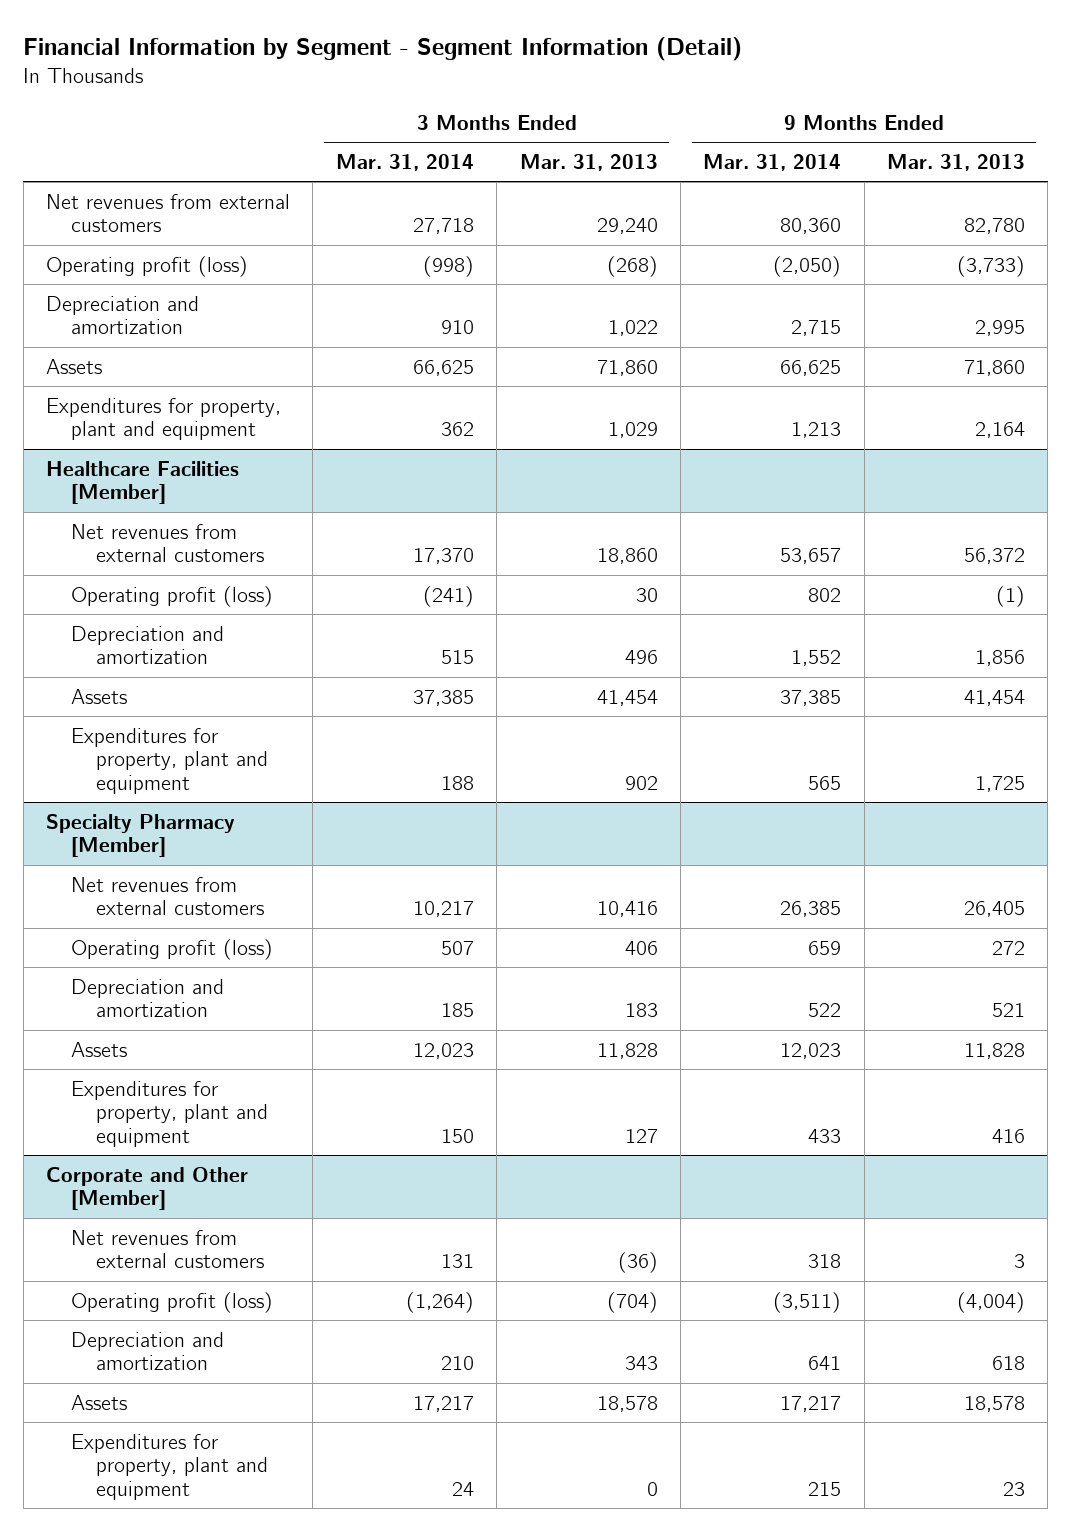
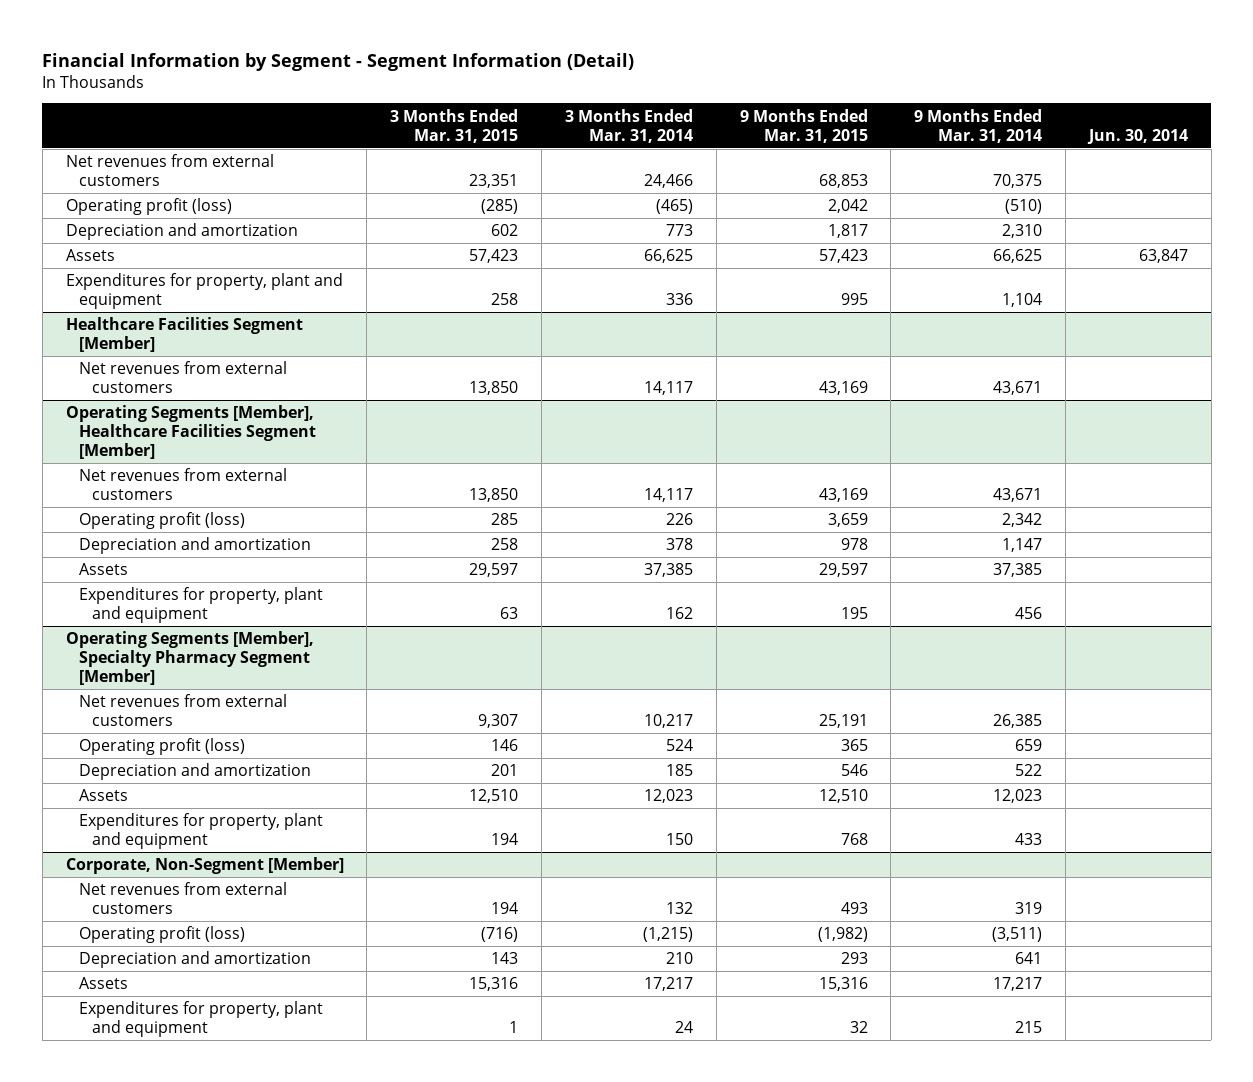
- | 3 Months Ended Mar. 31, 2014 | 3 Months Ended Mar. 31, 2013 | 9 Months Ended Mar. 31, 2014 | 9 Months Ended Mar. 31, 2013
+ | 3 Months Ended Mar. 31, 2015 | 3 Months Ended Mar. 31, 2014 | 9 Months Ended Mar. 31, 2015 | 9 Months Ended Mar. 31, 2014 | Jun. 30, 2014
- Net revenues from external customers | 27,718 | 29,240 | 80,360 | 82,780
- Operating profit (loss) | (998) | (268) | (2,050) | (3,733)
- Depreciation and amortization | 910 | 1,022 | 2,715 | 2,995
+ Net revenues from external customers | 23,351 | 24,466 | 68,853 | 70,375 |
+ Operating profit (loss) | (285) | (465) | 2,042 | (510) |
+ Depreciation and amortization | 602 | 773 | 1,817 | 2,310 |
- Expenditures for property, plant and equipment | 362 | 1,029 | 1,213 | 2,164
- Healthcare Facilities [Member]
- Net revenues from external customers | 17,370 | 18,860 | 53,657 | 56,372
- Operating profit (loss) | (241) | 30 | 802 | (1)
- Depreciation and amortization | 515 | 496 | 1,552 | 1,856
+ Expenditures for property, plant and equipment | 258 | 336 | 995 | 1,104 |
+ Healthcare Facilities Segment [Member]
+ Net revenues from external customers | 13,850 | 14,117 | 43,169 | 43,671 |
+ Operating Segments [Member], Healthcare Facilities Segment [Member]
+ Net revenues from external customers | 13,850 | 14,117 | 43,169 | 43,671 |
+ Operating profit (loss) | 285 | 226 | 3,659 | 2,342 |
+ Depreciation and amortization | 258 | 378 | 978 | 1,147 |
- Expenditures for property, plant and equipment | 188 | 902 | 565 | 1,725
- Specialty Pharmacy [Member]
+ Expenditures for property, plant and equipment | 63 | 162 | 195 | 456 |
+ Operating Segments [Member], Specialty Pharmacy Segment [Member]
- Operating profit (loss) | 507 | 406 | 659 | 272
+ Operating profit (loss) | 146 | 524 | 365 | 659 |
- Corporate and Other [Member]
- Net revenues from external customers | 131 | (36) | 318 | 3
- Operating profit (loss) | (1,264) | (704) | (3,511) | (4,004)
+ Corporate, Non-Segment [Member]
+ Net revenues from external customers | 194 | 132 | 493 | 319 |
+ Operating profit (loss) | (716) | (1,215) | (1,982) | (3,511) |

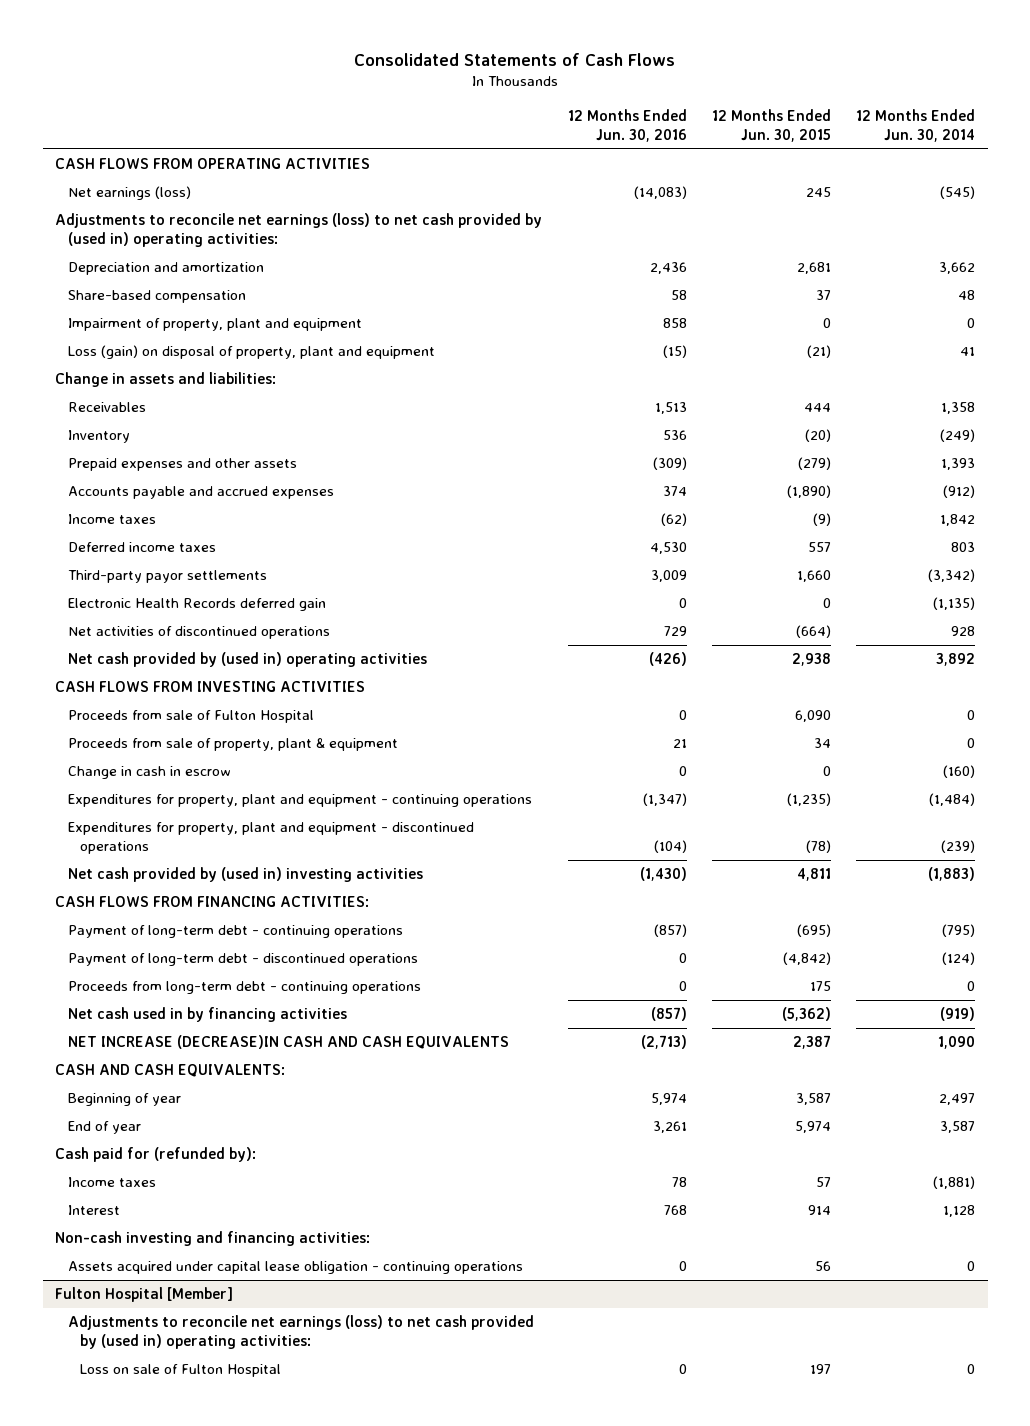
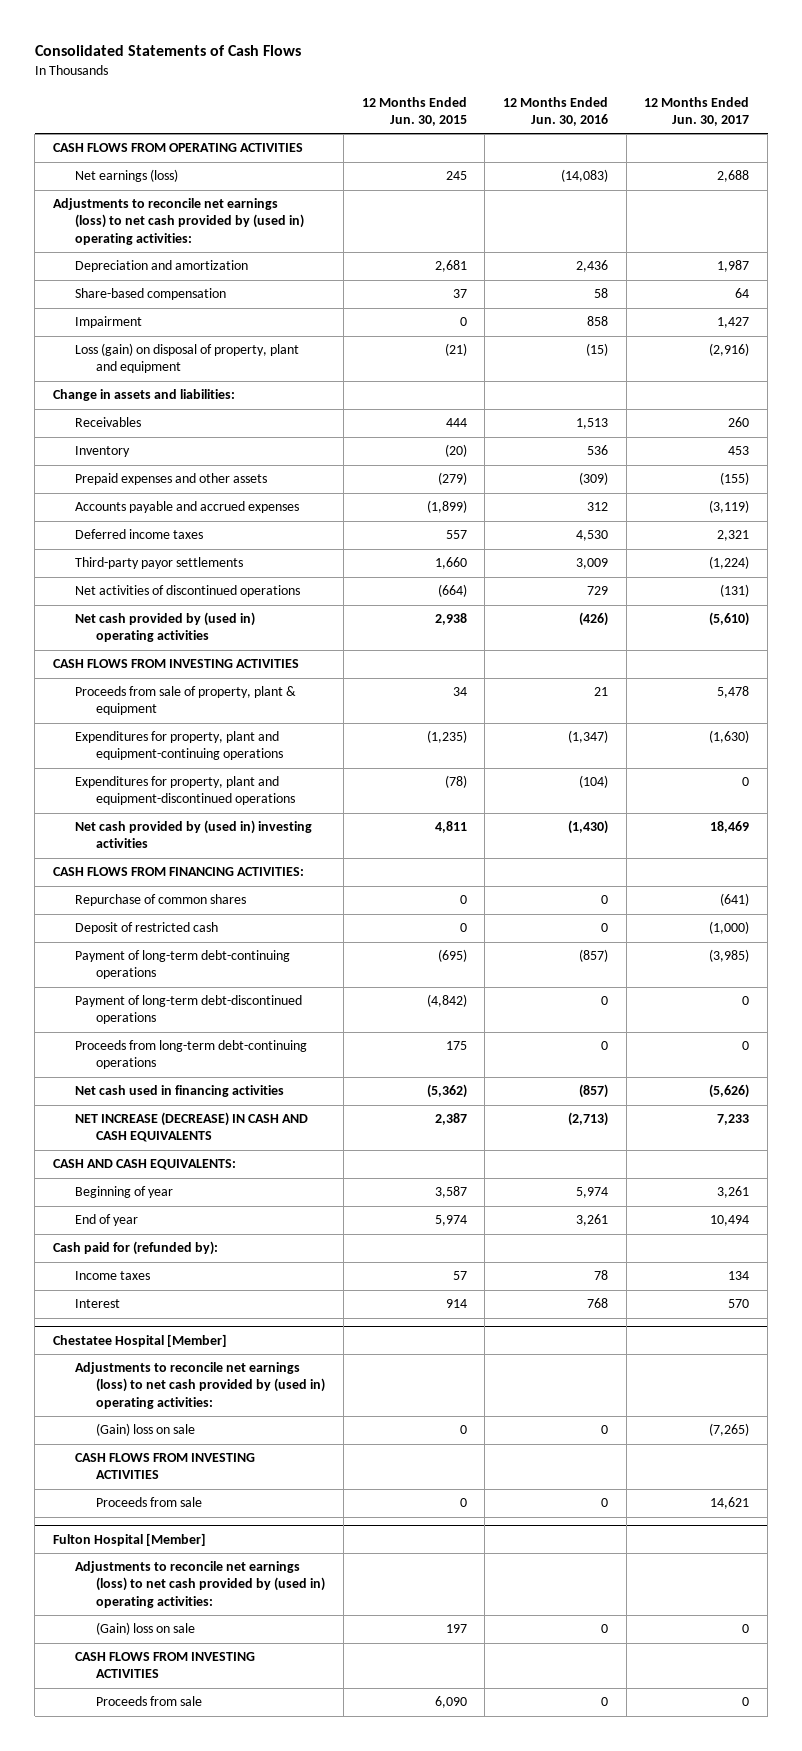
- | 12 Months Ended Jun. 30, 2016 | 12 Months Ended Jun. 30, 2015 | 12 Months Ended Jun. 30, 2014
+ | 12 Months Ended Jun. 30, 2015 | 12 Months Ended Jun. 30, 2016 | 12 Months Ended Jun. 30, 2017
- Impairment of property, plant and equipment | 858 | 0 | 0
+ Impairment | 0 | 858 | 1,427
- Accounts payable and accrued expenses | 374 | (1,890) | (912)
- Income taxes | (62) | (9) | 1,842
+ Accounts payable and accrued expenses | (1,899) | 312 | (3,119)
- Electronic Health Records deferred gain | 0 | 0 | (1,135)
- Proceeds from sale of Fulton Hospital | 0 | 6,090 | 0
- Change in cash in escrow | 0 | 0 | (160)
- Expenditures for property, plant and equipment - continuing operations | (1,347) | (1,235) | (1,484)
- Expenditures for property, plant and equipment - discontinued operations | (104) | (78) | (239)
+ Expenditures for property, plant and equipment-continuing operations | (1,235) | (1,347) | (1,630)
+ Expenditures for property, plant and equipment-discontinued operations | (78) | (104) | 0
- Payment of long-term debt - continuing operations | (857) | (695) | (795)
- Payment of long-term debt - discontinued operations | 0 | (4,842) | (124)
- Proceeds from long-term debt - continuing operations | 0 | 175 | 0
- Net cash used in by financing activities | (857) | (5,362) | (919)
- NET INCREASE (DECREASE)IN CASH AND CASH EQUIVALENTS | (2,713) | 2,387 | 1,090
+ Repurchase of common shares | 0 | 0 | (641)
+ Deposit of restricted cash | 0 | 0 | (1,000)
+ Payment of long-term debt-continuing operations | (695) | (857) | (3,985)
+ Payment of long-term debt-discontinued operations | (4,842) | 0 | 0
+ Proceeds from long-term debt-continuing operations | 175 | 0 | 0
+ Net cash used in financing activities | (5,362) | (857) | (5,626)
+ NET INCREASE (DECREASE) IN CASH AND CASH EQUIVALENTS | 2,387 | (2,713) | 7,233
- Non-cash investing and financing activities:
- Assets acquired under capital lease obligation - continuing operations | 0 | 56 | 0
+ Chestatee Hospital [Member]
+ Adjustments to reconcile net earnings (loss) to net cash provided by (used in) operating activities:
+ (Gain) loss on sale | 0 | 0 | (7,265)
+ CASH FLOWS FROM INVESTING ACTIVITIES
+ Proceeds from sale | 0 | 0 | 14,621
@ Fulton Hospital [Member]
- Loss on sale of Fulton Hospital | 0 | 197 | 0
+ (Gain) loss on sale | 197 | 0 | 0
+ CASH FLOWS FROM INVESTING ACTIVITIES
+ Proceeds from sale | 6,090 | 0 | 0

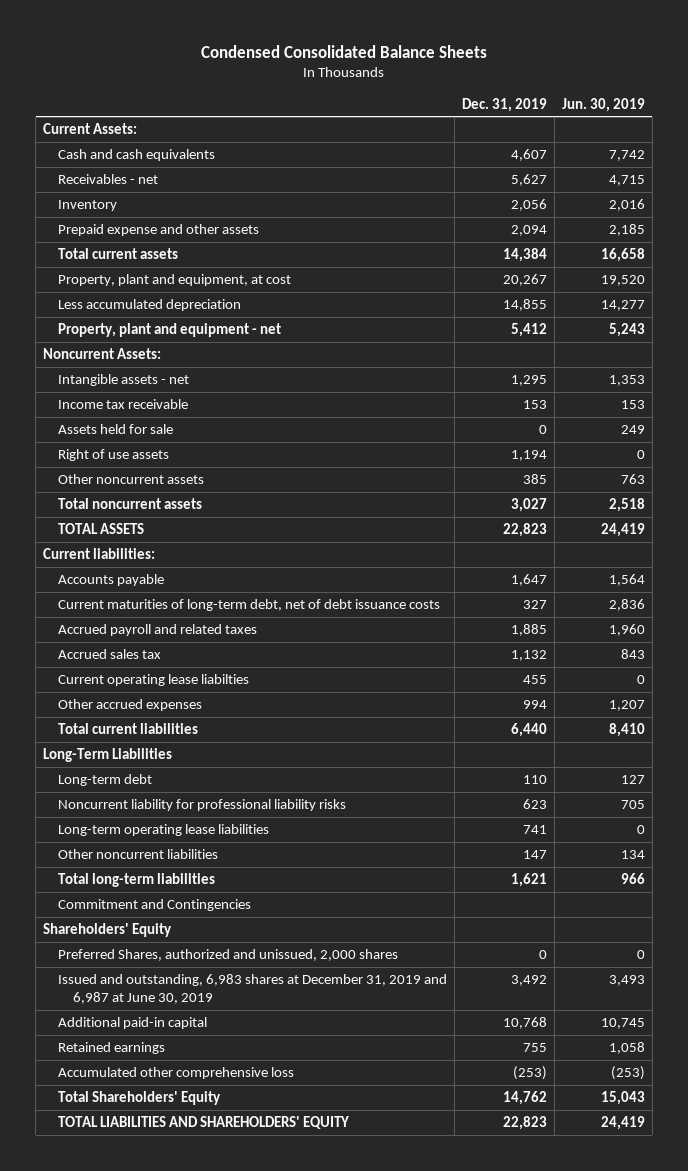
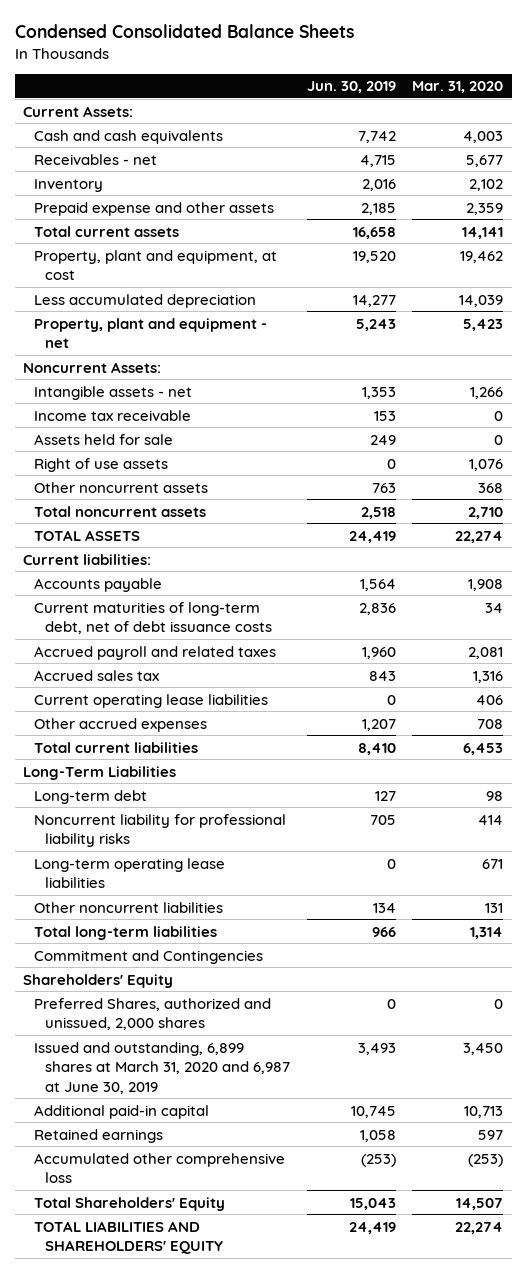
- | Dec. 31, 2019 | Jun. 30, 2019
+ | Jun. 30, 2019 | Mar. 31, 2020
- Current operating lease liabilties | 455 | 0
+ Current operating lease liabilities | 0 | 406
- Issued and outstanding, 6,983 shares at December 31, 2019 and 6,987 at June 30, 2019 | 3,492 | 3,493
+ Issued and outstanding, 6,899 shares at March 31, 2020 and 6,987 at June 30, 2019 | 3,493 | 3,450

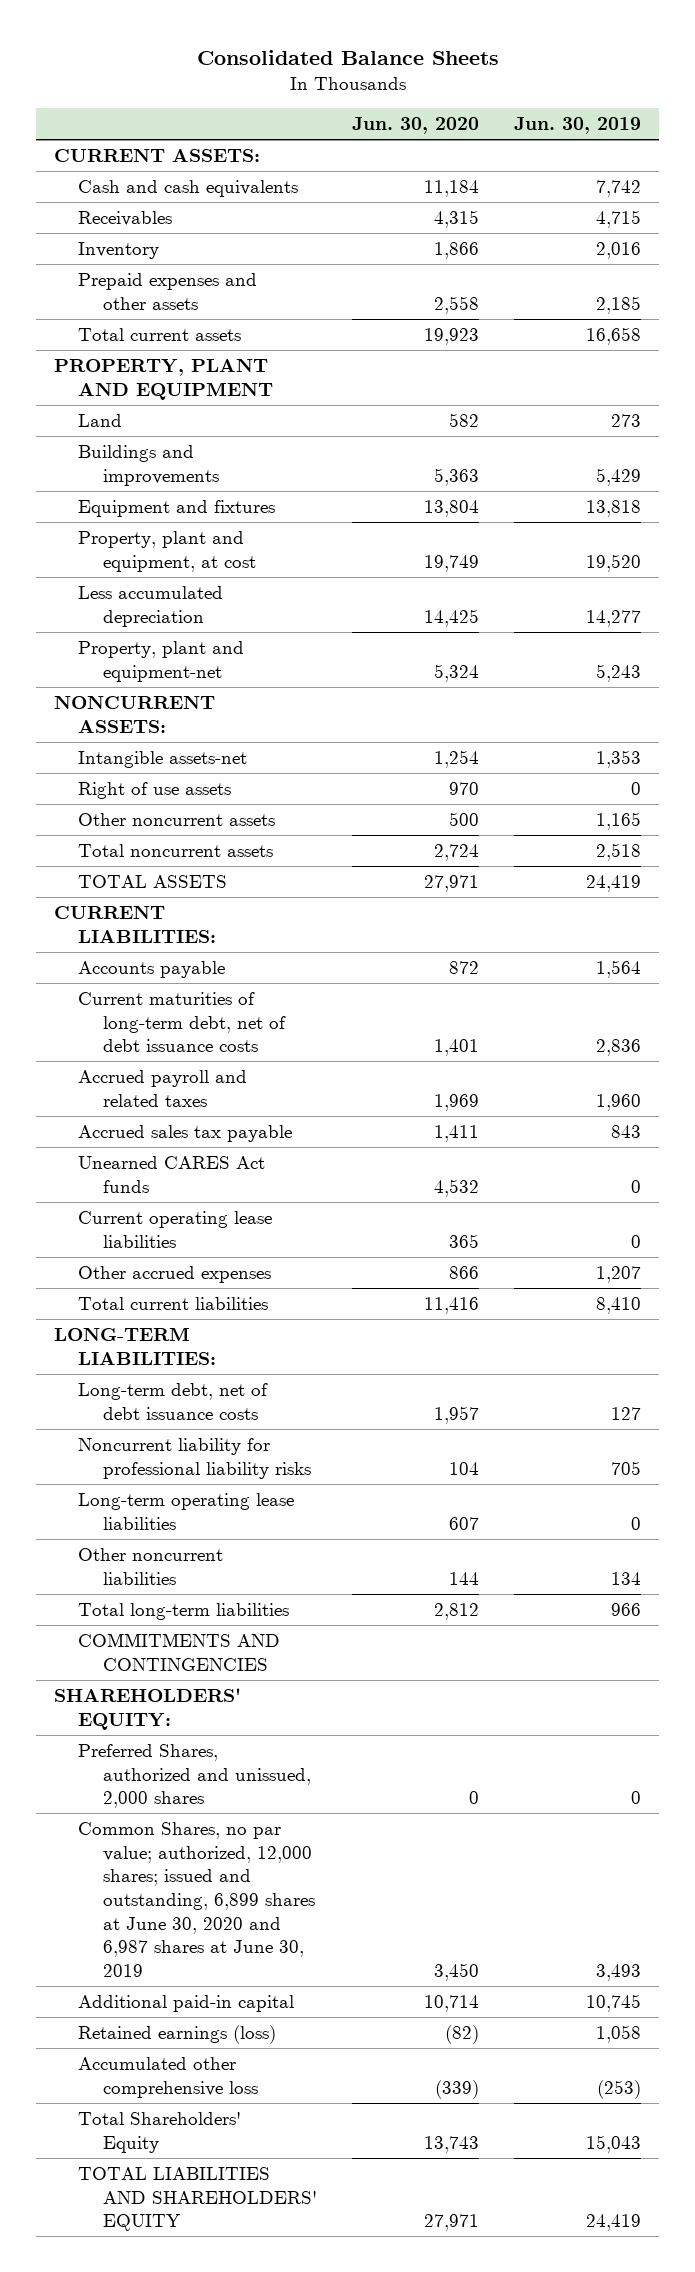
- Condensed Consolidated Balance Sheets
+ Consolidated Balance Sheets
- | Jun. 30, 2019 | Mar. 31, 2020
+ | Jun. 30, 2020 | Jun. 30, 2019
- Current Assets:
+ CURRENT ASSETS:
- Receivables - net | 4,715 | 5,677
+ Receivables | 4,315 | 4,715
- Prepaid expense and other assets | 2,185 | 2,359
+ Prepaid expenses and other assets | 2,558 | 2,185
+ PROPERTY, PLANT AND EQUIPMENT
+ Land | 582 | 273
+ Buildings and improvements | 5,363 | 5,429
+ Equipment and fixtures | 13,804 | 13,818
- Property, plant and equipment - net | 5,243 | 5,423
- Noncurrent Assets:
- Intangible assets - net | 1,353 | 1,266
- Income tax receivable | 153 | 0
- Assets held for sale | 249 | 0
+ Property, plant and equipment-net | 5,324 | 5,243
+ NONCURRENT ASSETS:
+ Intangible assets-net | 1,254 | 1,353
- Other noncurrent assets | 763 | 368
+ Other noncurrent assets | 500 | 1,165
- Current liabilities:
+ CURRENT LIABILITIES:
- Accrued sales tax | 843 | 1,316
+ Accrued sales tax payable | 1,411 | 843
+ Unearned CARES Act funds | 4,532 | 0
- Long-Term Liabilities
- Long-term debt | 127 | 98
+ LONG-TERM LIABILITIES:
+ Long-term debt, net of debt issuance costs | 1,957 | 127
- Commitment and Contingencies
- Shareholders' Equity
+ COMMITMENTS AND CONTINGENCIES
+ SHAREHOLDERS' EQUITY:
- Issued and outstanding, 6,899 shares at March 31, 2020 and 6,987 at June 30, 2019 | 3,493 | 3,450
+ Common Shares, no par value; authorized, 12,000 shares; issued and outstanding, 6,899 shares at June 30, 2020 and 6,987 shares at June 30, 2019 | 3,450 | 3,493
- Retained earnings | 1,058 | 597
+ Retained earnings (loss) | (82) | 1,058

